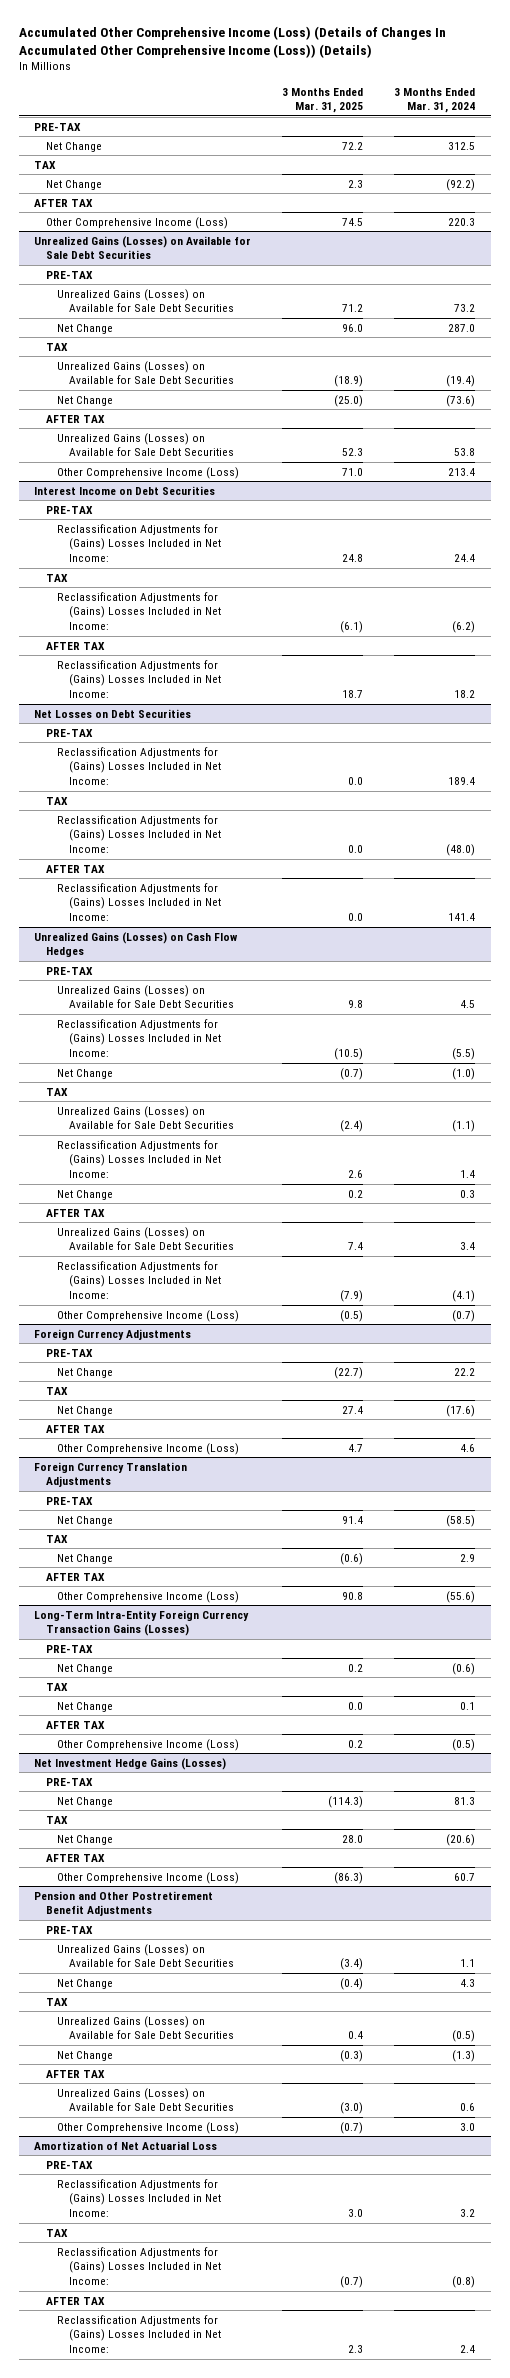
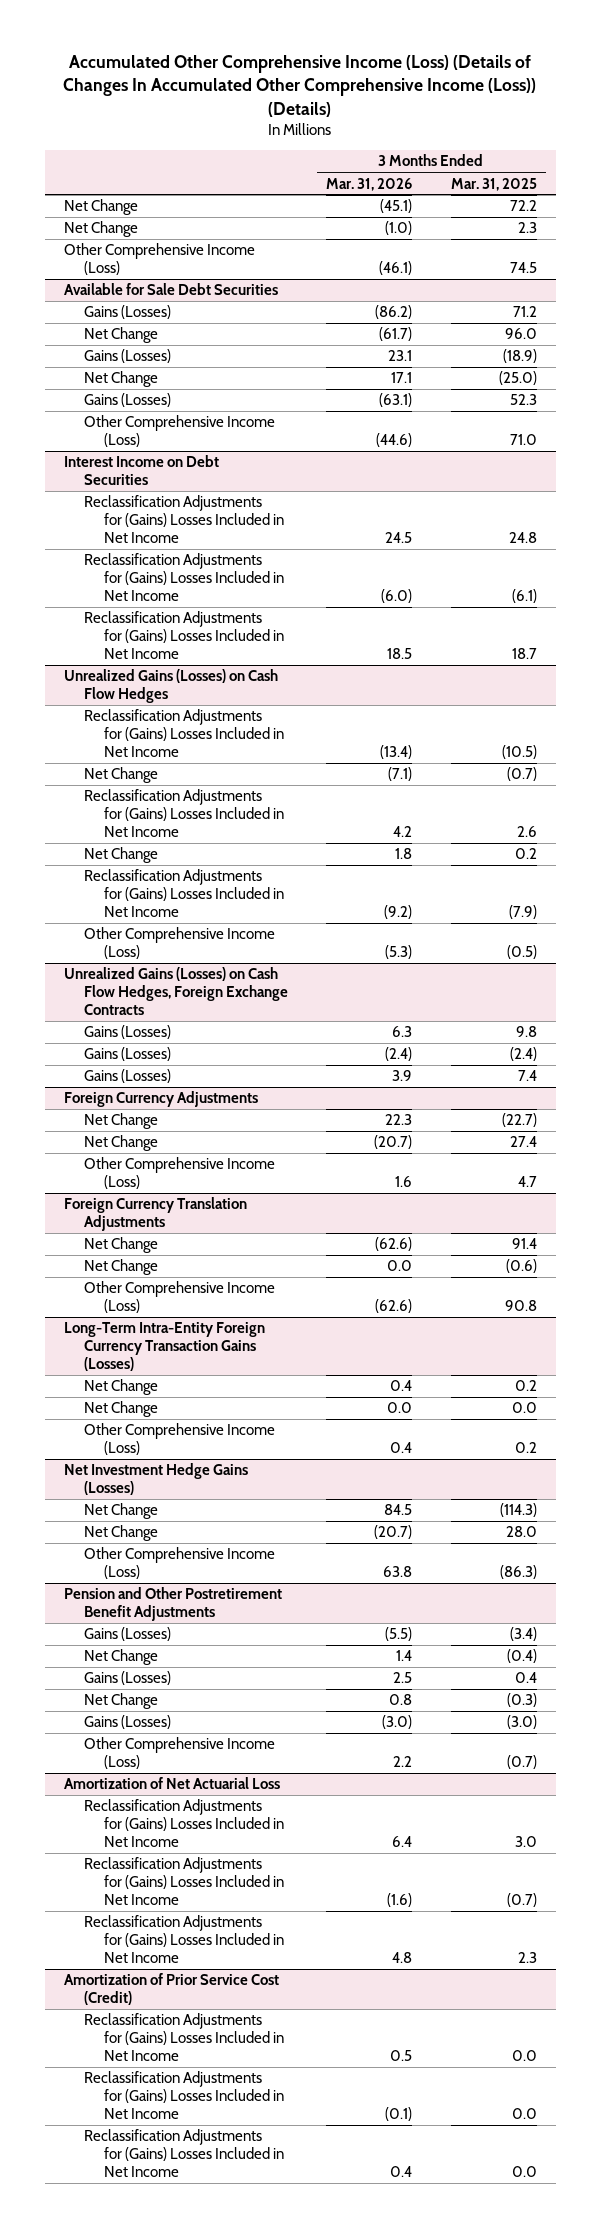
- | 3 Months Ended Mar. 31, 2025 | 3 Months Ended Mar. 31, 2024
+ | 3 Months Ended Mar. 31, 2026 | 3 Months Ended Mar. 31, 2025
- PRE-TAX
- TAX
- AFTER TAX
- Unrealized Gains (Losses) on Available for Sale Debt Securities
- PRE-TAX
- Unrealized Gains (Losses) on Available for Sale Debt Securities | 71.2 | 73.2
+ Available for Sale Debt Securities
+ Gains (Losses) | (86.2) | 71.2
- TAX
- Unrealized Gains (Losses) on Available for Sale Debt Securities | (18.9) | (19.4)
+ Gains (Losses) | 23.1 | (18.9)
- AFTER TAX
- Unrealized Gains (Losses) on Available for Sale Debt Securities | 52.3 | 53.8
+ Gains (Losses) | (63.1) | 52.3
@ Interest Income on Debt Securities
- PRE-TAX
- Reclassification Adjustments for (Gains) Losses Included in Net Income: | 24.8 | 24.4
- TAX
- Reclassification Adjustments for (Gains) Losses Included in Net Income: | (6.1) | (6.2)
- AFTER TAX
- Reclassification Adjustments for (Gains) Losses Included in Net Income: | 18.7 | 18.2
- Net Losses on Debt Securities
- PRE-TAX
- Reclassification Adjustments for (Gains) Losses Included in Net Income: | 0.0 | 189.4
- TAX
- Reclassification Adjustments for (Gains) Losses Included in Net Income: | 0.0 | (48.0)
- AFTER TAX
- Reclassification Adjustments for (Gains) Losses Included in Net Income: | 0.0 | 141.4
@ Interest Income on Debt Securities
+ Reclassification Adjustments for (Gains) Losses Included in Net Income | 24.5 | 24.8
+ Reclassification Adjustments for (Gains) Losses Included in Net Income | (6.0) | (6.1)
+ Reclassification Adjustments for (Gains) Losses Included in Net Income | 18.5 | 18.7
@ Unrealized Gains (Losses) on Cash Flow Hedges
- PRE-TAX
- Unrealized Gains (Losses) on Available for Sale Debt Securities | 9.8 | 4.5
- Reclassification Adjustments for (Gains) Losses Included in Net Income: | (10.5) | (5.5)
+ Reclassification Adjustments for (Gains) Losses Included in Net Income | (13.4) | (10.5)
- TAX
- Unrealized Gains (Losses) on Available for Sale Debt Securities | (2.4) | (1.1)
- Reclassification Adjustments for (Gains) Losses Included in Net Income: | 2.6 | 1.4
+ Reclassification Adjustments for (Gains) Losses Included in Net Income | 4.2 | 2.6
- AFTER TAX
- Unrealized Gains (Losses) on Available for Sale Debt Securities | 7.4 | 3.4
- Reclassification Adjustments for (Gains) Losses Included in Net Income: | (7.9) | (4.1)
+ Reclassification Adjustments for (Gains) Losses Included in Net Income | (9.2) | (7.9)
+ Unrealized Gains (Losses) on Cash Flow Hedges, Foreign Exchange Contracts
+ Gains (Losses) | 6.3 | 9.8
+ Gains (Losses) | (2.4) | (2.4)
+ Gains (Losses) | 3.9 | 7.4
@ Foreign Currency Adjustments
- PRE-TAX
- TAX
- AFTER TAX
@ Foreign Currency Translation Adjustments
- PRE-TAX
- TAX
- AFTER TAX
@ Long-Term Intra-Entity Foreign Currency Transaction Gains (Losses)
- PRE-TAX
- TAX
- AFTER TAX
@ Net Investment Hedge Gains (Losses)
- PRE-TAX
- TAX
- AFTER TAX
@ Pension and Other Postretirement Benefit Adjustments
- PRE-TAX
- Unrealized Gains (Losses) on Available for Sale Debt Securities | (3.4) | 1.1
+ Gains (Losses) | (5.5) | (3.4)
- TAX
- Unrealized Gains (Losses) on Available for Sale Debt Securities | 0.4 | (0.5)
+ Gains (Losses) | 2.5 | 0.4
- AFTER TAX
- Unrealized Gains (Losses) on Available for Sale Debt Securities | (3.0) | 0.6
+ Gains (Losses) | (3.0) | (3.0)
@ Amortization of Net Actuarial Loss
- PRE-TAX
- Reclassification Adjustments for (Gains) Losses Included in Net Income: | 3.0 | 3.2
- TAX
- Reclassification Adjustments for (Gains) Losses Included in Net Income: | (0.7) | (0.8)
- AFTER TAX
- Reclassification Adjustments for (Gains) Losses Included in Net Income: | 2.3 | 2.4
+ Reclassification Adjustments for (Gains) Losses Included in Net Income | 6.4 | 3.0
+ Reclassification Adjustments for (Gains) Losses Included in Net Income | (1.6) | (0.7)
+ Reclassification Adjustments for (Gains) Losses Included in Net Income | 4.8 | 2.3
+ Amortization of Prior Service Cost (Credit)
+ Reclassification Adjustments for (Gains) Losses Included in Net Income | 0.5 | 0.0
+ Reclassification Adjustments for (Gains) Losses Included in Net Income | (0.1) | 0.0
+ Reclassification Adjustments for (Gains) Losses Included in Net Income | 0.4 | 0.0

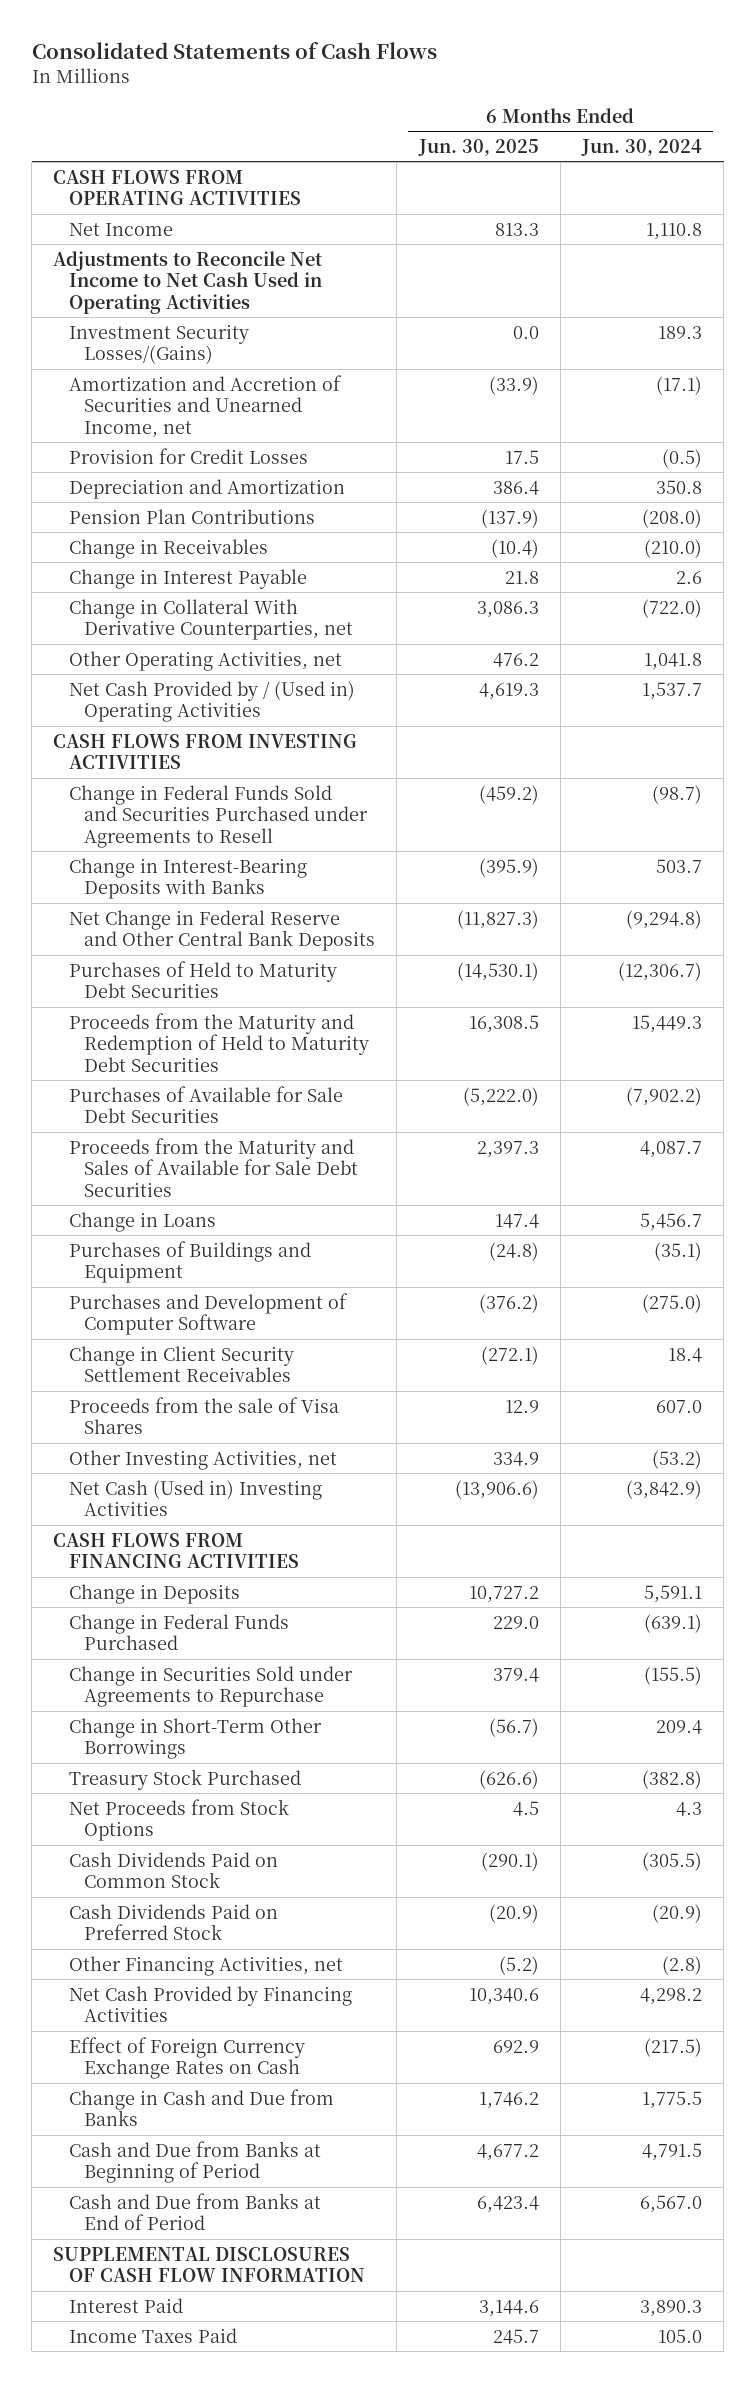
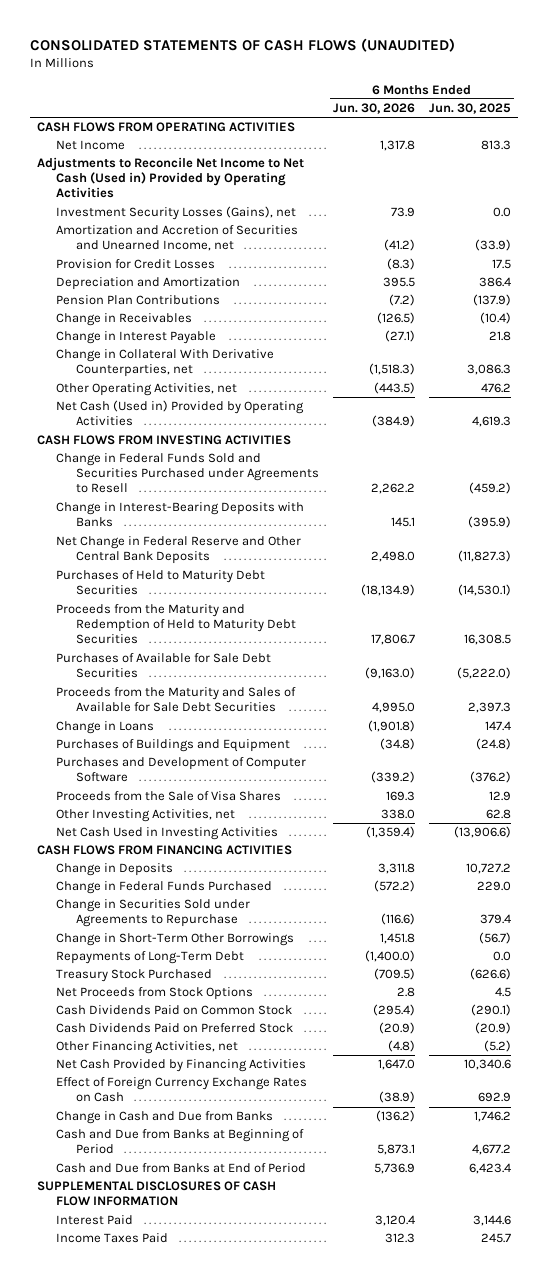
- Consolidated Statements of Cash Flows
+ CONSOLIDATED STATEMENTS OF CASH FLOWS (UNAUDITED)
- | 6 Months Ended Jun. 30, 2025 | 6 Months Ended Jun. 30, 2024
+ | 6 Months Ended Jun. 30, 2026 | 6 Months Ended Jun. 30, 2025
- Adjustments to Reconcile Net Income to Net Cash Used in Operating Activities
- Investment Security Losses/(Gains) | 0.0 | 189.3
+ Adjustments to Reconcile Net Income to Net Cash (Used in) Provided by Operating Activities
+ Investment Security Losses (Gains), net | 73.9 | 0.0
- Net Cash Provided by / (Used in) Operating Activities | 4,619.3 | 1,537.7
+ Net Cash (Used in) Provided by Operating Activities | (384.9) | 4,619.3
- Change in Client Security Settlement Receivables | (272.1) | 18.4
- Proceeds from the sale of Visa Shares | 12.9 | 607.0
- Other Investing Activities, net | 334.9 | (53.2)
- Net Cash (Used in) Investing Activities | (13,906.6) | (3,842.9)
+ Proceeds from the Sale of Visa Shares | 169.3 | 12.9
+ Other Investing Activities, net | 338.0 | 62.8
+ Net Cash Used in Investing Activities | (1,359.4) | (13,906.6)
+ Repayments of Long-Term Debt | (1,400.0) | 0.0

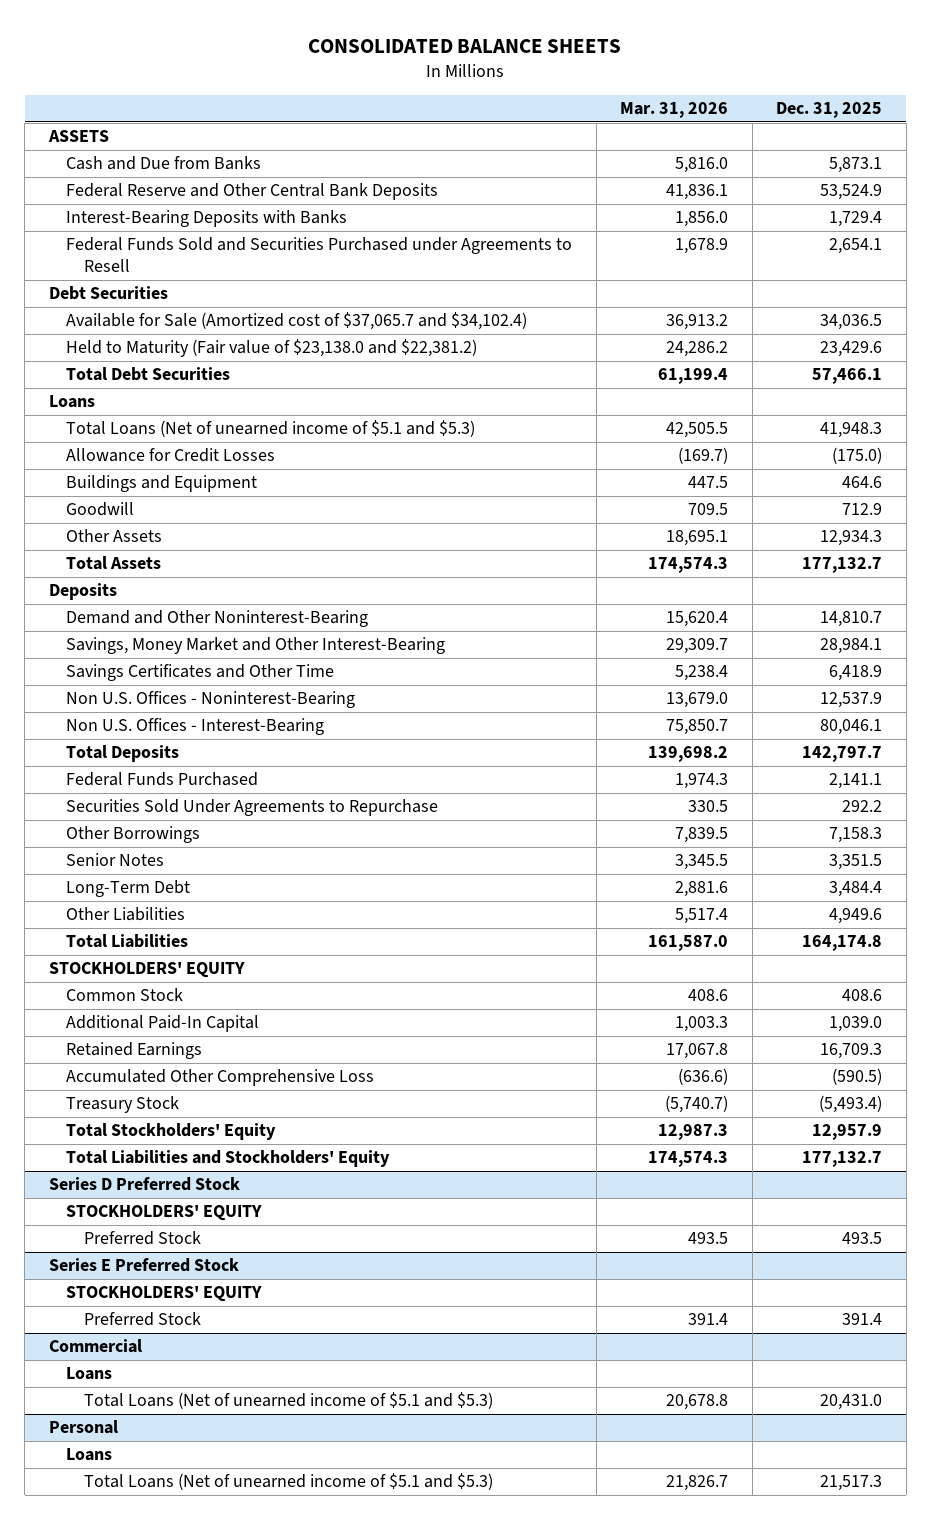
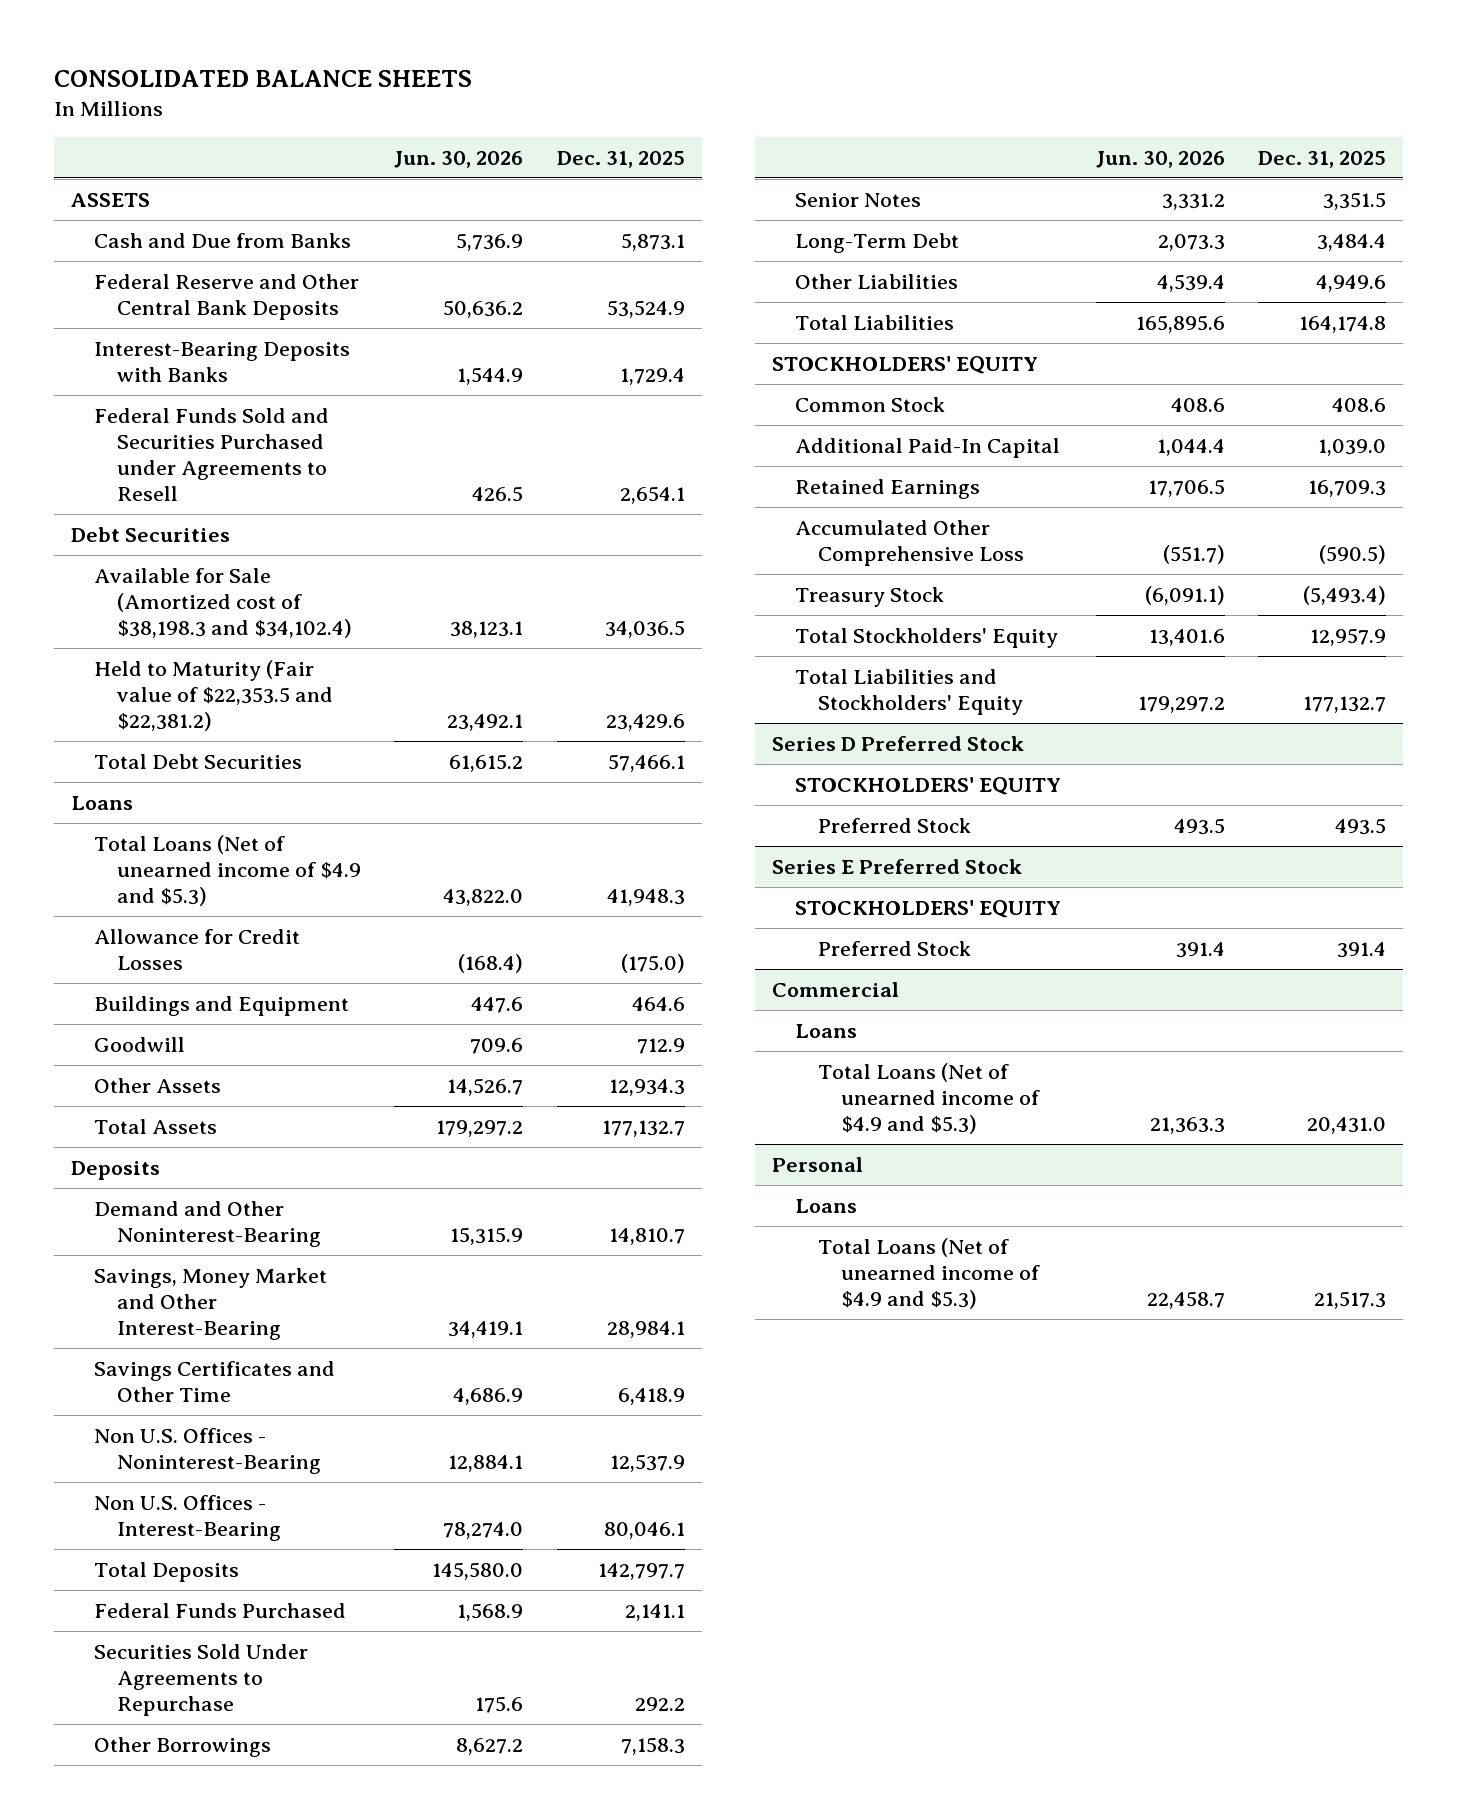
- | Mar. 31, 2026 | Dec. 31, 2025
+ | Jun. 30, 2026 | Dec. 31, 2025
- Available for Sale (Amortized cost of $37,065.7 and $34,102.4) | 36,913.2 | 34,036.5
- Held to Maturity (Fair value of $23,138.0 and $22,381.2) | 24,286.2 | 23,429.6
+ Available for Sale (Amortized cost of $38,198.3 and $34,102.4) | 38,123.1 | 34,036.5
+ Held to Maturity (Fair value of $22,353.5 and $22,381.2) | 23,492.1 | 23,429.6
- Total Loans (Net of unearned income of $5.1 and $5.3) | 42,505.5 | 41,948.3
+ Total Loans (Net of unearned income of $4.9 and $5.3) | 43,822.0 | 41,948.3
@ Commercial
- Total Loans (Net of unearned income of $5.1 and $5.3) | 20,678.8 | 20,431.0
+ Total Loans (Net of unearned income of $4.9 and $5.3) | 21,363.3 | 20,431.0
@ Personal
- Total Loans (Net of unearned income of $5.1 and $5.3) | 21,826.7 | 21,517.3
+ Total Loans (Net of unearned income of $4.9 and $5.3) | 22,458.7 | 21,517.3

